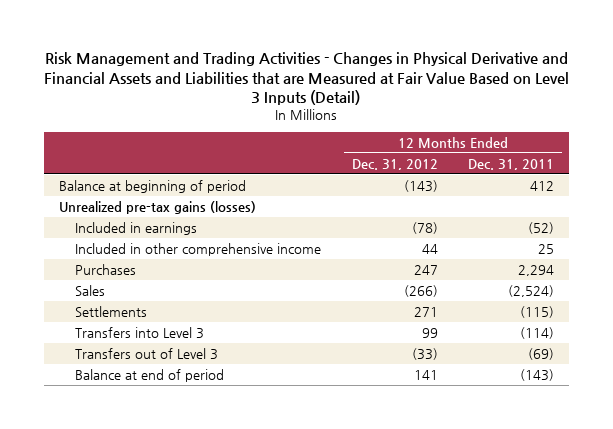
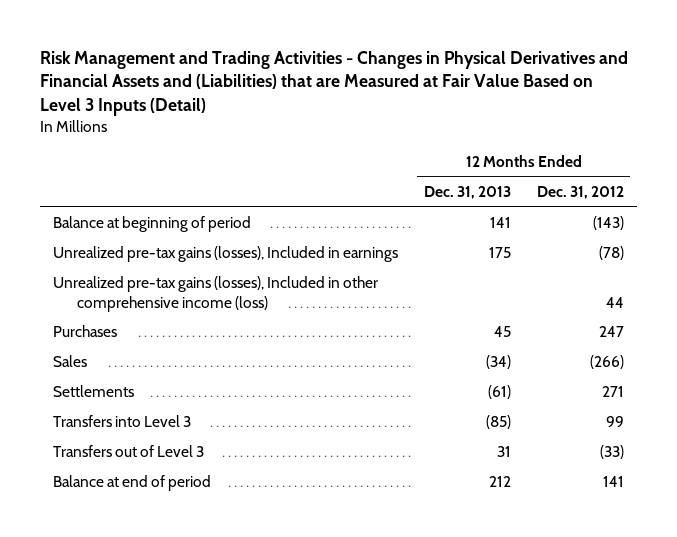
- Risk Management and Trading Activities - Changes in Physical Derivative and Financial Assets and Liabilities that are Measured at Fair Value Based on Level 3 Inputs (Detail)
+ Risk Management and Trading Activities - Changes in Physical Derivatives and Financial Assets and (Liabilities) that are Measured at Fair Value Based on Level 3 Inputs (Detail)
- | 12 Months Ended Dec. 31, 2012 | 12 Months Ended Dec. 31, 2011
+ | 12 Months Ended Dec. 31, 2013 | 12 Months Ended Dec. 31, 2012
- Unrealized pre-tax gains (losses)
- Included in earnings | (78) | (52)
- Included in other comprehensive income | 44 | 25
+ Unrealized pre-tax gains (losses), Included in earnings | 175 | (78)
+ Unrealized pre-tax gains (losses), Included in other comprehensive income (loss) | | 44

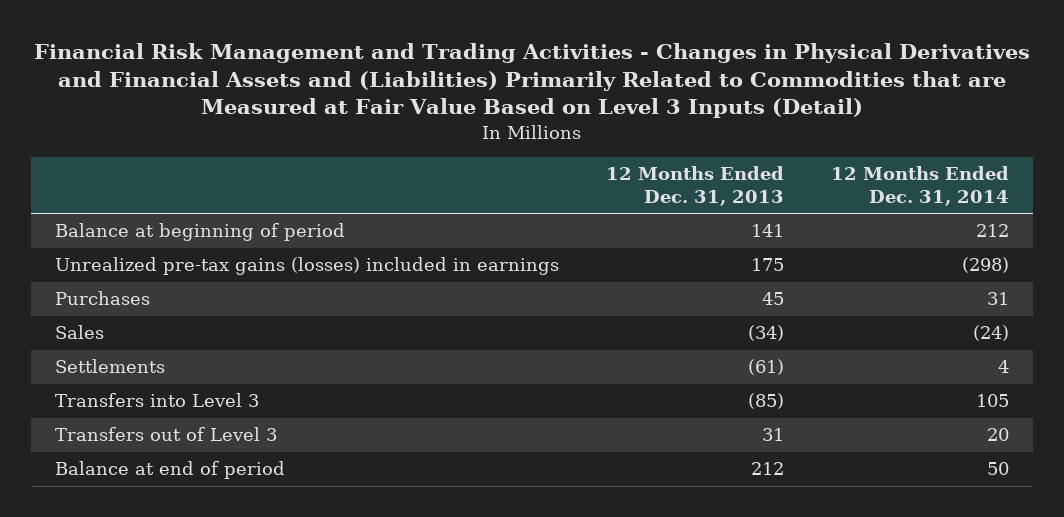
- Risk Management and Trading Activities - Changes in Physical Derivatives and Financial Assets and (Liabilities) that are Measured at Fair Value Based on Level 3 Inputs (Detail)
+ Financial Risk Management and Trading Activities - Changes in Physical Derivatives and Financial Assets and (Liabilities) Primarily Related to Commodities that are Measured at Fair Value Based on Level 3 Inputs (Detail)
- | 12 Months Ended Dec. 31, 2013 | 12 Months Ended Dec. 31, 2012
+ | 12 Months Ended Dec. 31, 2013 | 12 Months Ended Dec. 31, 2014
- Unrealized pre-tax gains (losses), Included in earnings | 175 | (78)
- Unrealized pre-tax gains (losses), Included in other comprehensive income (loss) | | 44
+ Unrealized pre-tax gains (losses) included in earnings | 175 | (298)

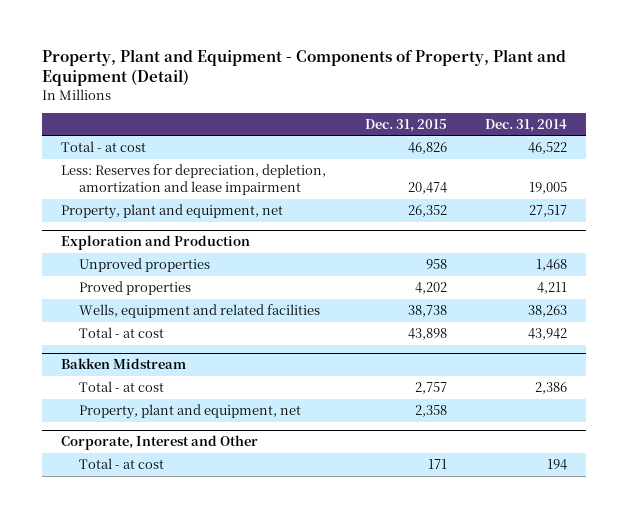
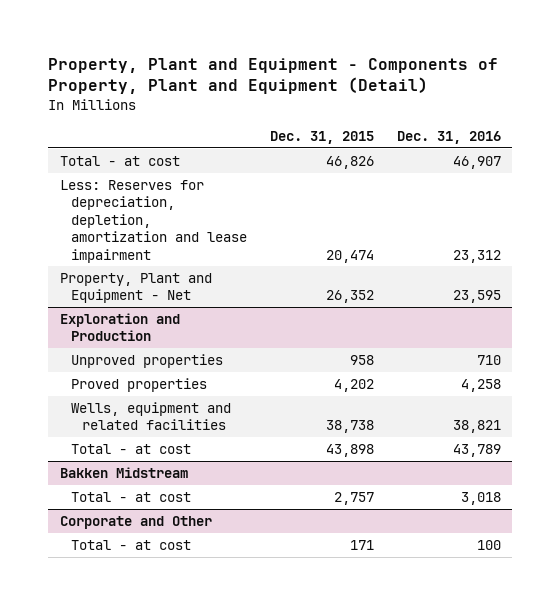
- | Dec. 31, 2015 | Dec. 31, 2014
+ | Dec. 31, 2015 | Dec. 31, 2016
- Property, plant and equipment, net | 26,352 | 27,517
+ Property, Plant and Equipment - Net | 26,352 | 23,595
@ Bakken Midstream
- Property, plant and equipment, net | 2,358 |
- Corporate, Interest and Other
+ Corporate and Other

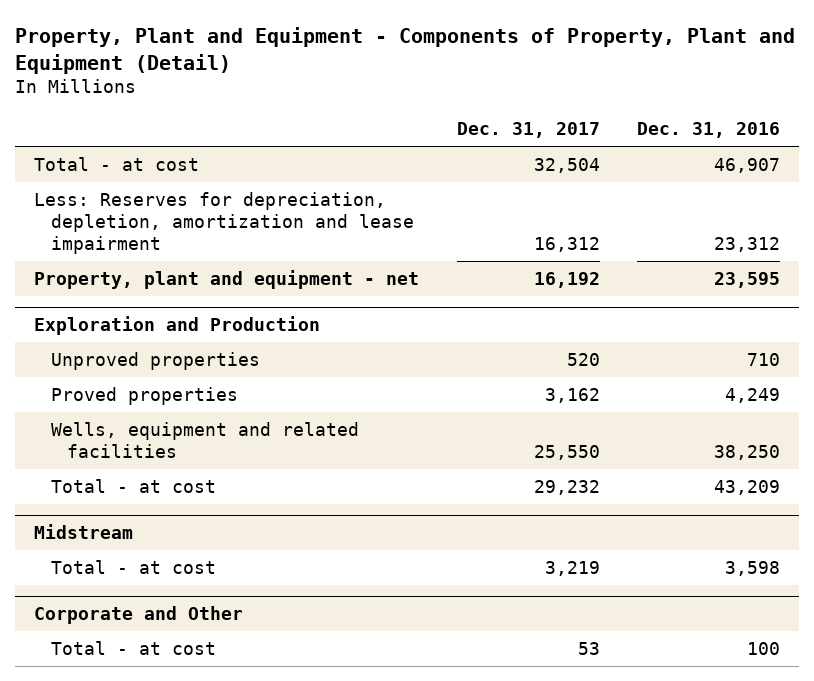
- | Dec. 31, 2015 | Dec. 31, 2016
+ | Dec. 31, 2017 | Dec. 31, 2016
- Property, Plant and Equipment - Net | 26,352 | 23,595
+ Property, plant and equipment - net | 16,192 | 23,595
@ Exploration and Production
- Proved properties | 4,202 | 4,258
- Wells, equipment and related facilities | 38,738 | 38,821
- Total - at cost | 43,898 | 43,789
- Bakken Midstream
- Total - at cost | 2,757 | 3,018
@ Exploration and Production
+ Proved properties | 3,162 | 4,249
+ Wells, equipment and related facilities | 25,550 | 38,250
+ Total - at cost | 29,232 | 43,209
+ Midstream
+ Total - at cost | 3,219 | 3,598

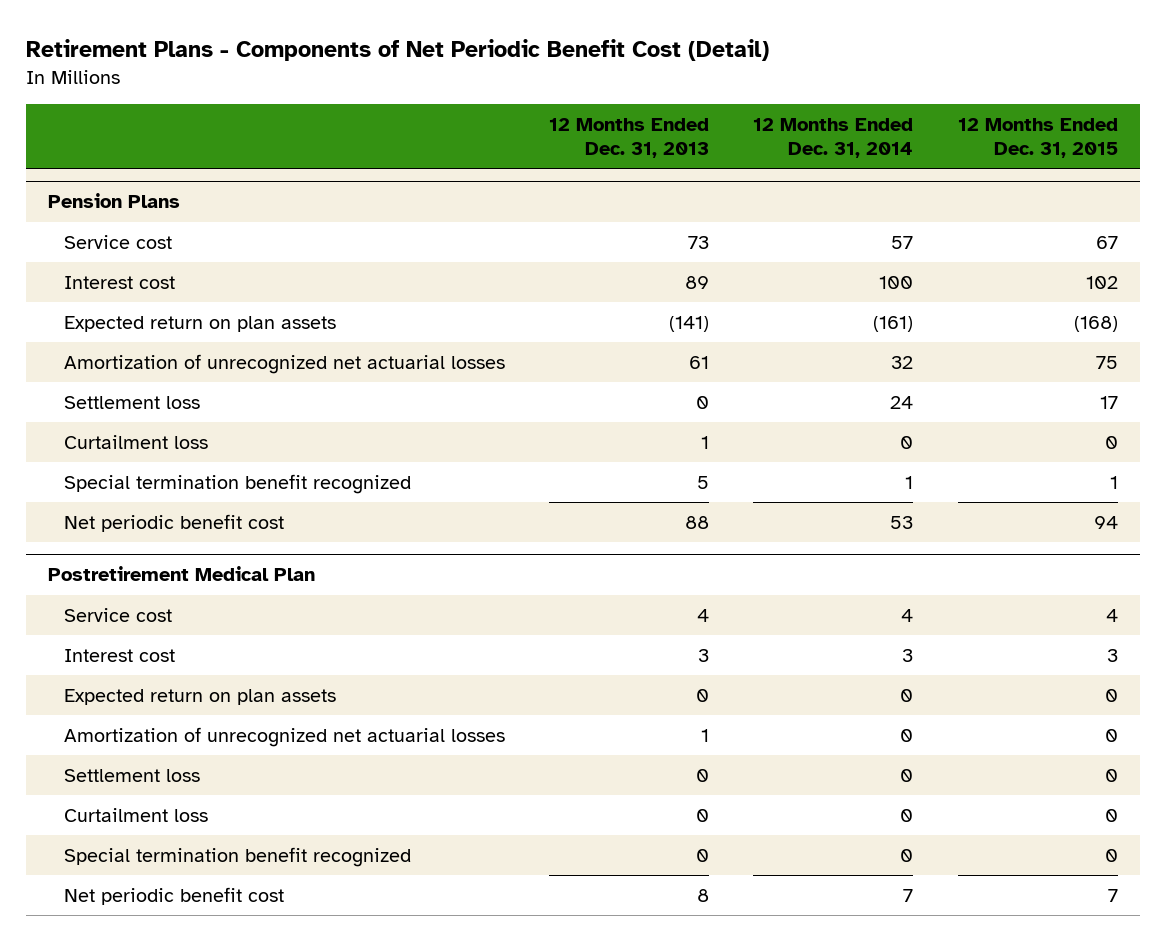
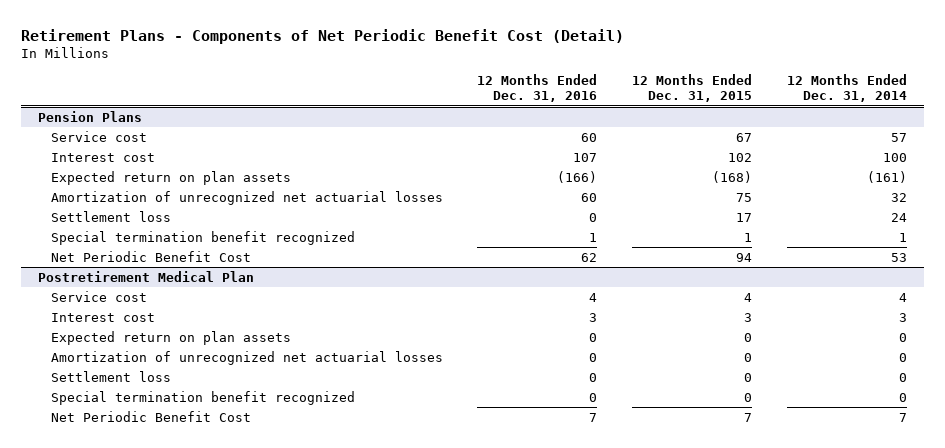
- | 12 Months Ended Dec. 31, 2013 | 12 Months Ended Dec. 31, 2014 | 12 Months Ended Dec. 31, 2015
+ | 12 Months Ended Dec. 31, 2016 | 12 Months Ended Dec. 31, 2015 | 12 Months Ended Dec. 31, 2014
@ Pension Plans
- Curtailment loss | 1 | 0 | 0
- Net periodic benefit cost | 88 | 53 | 94
+ Net Periodic Benefit Cost | 62 | 94 | 53
@ Postretirement Medical Plan
- Curtailment loss | 0 | 0 | 0
- Net periodic benefit cost | 8 | 7 | 7
+ Net Periodic Benefit Cost | 7 | 7 | 7

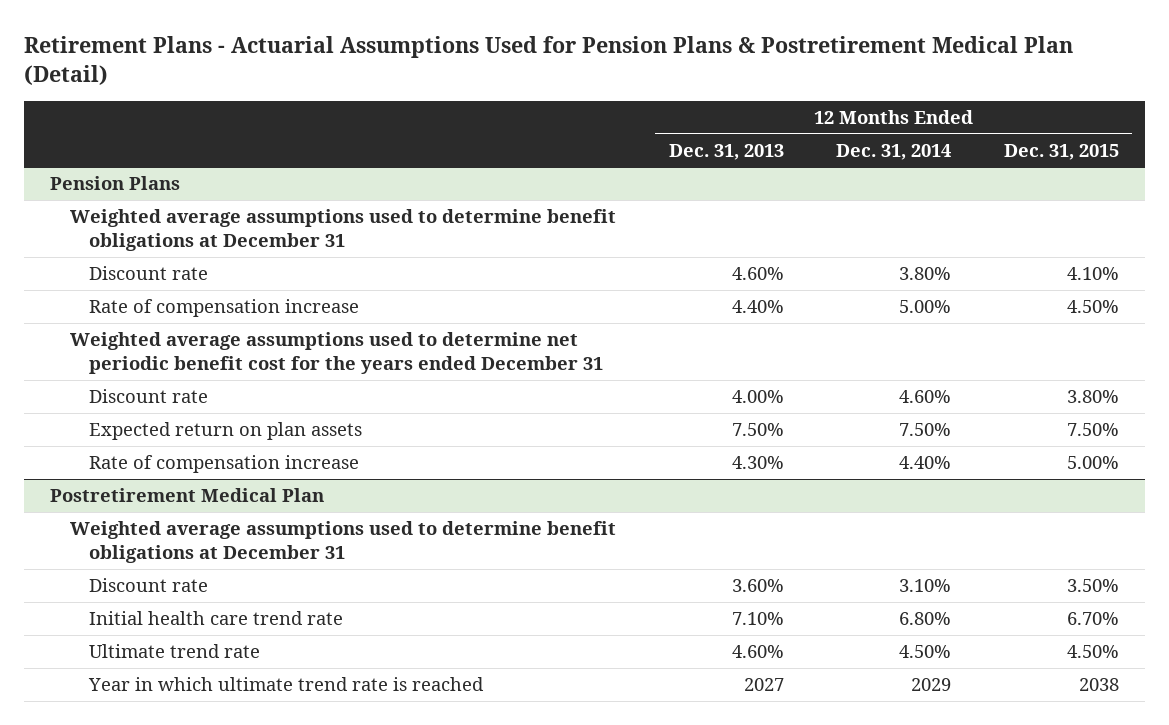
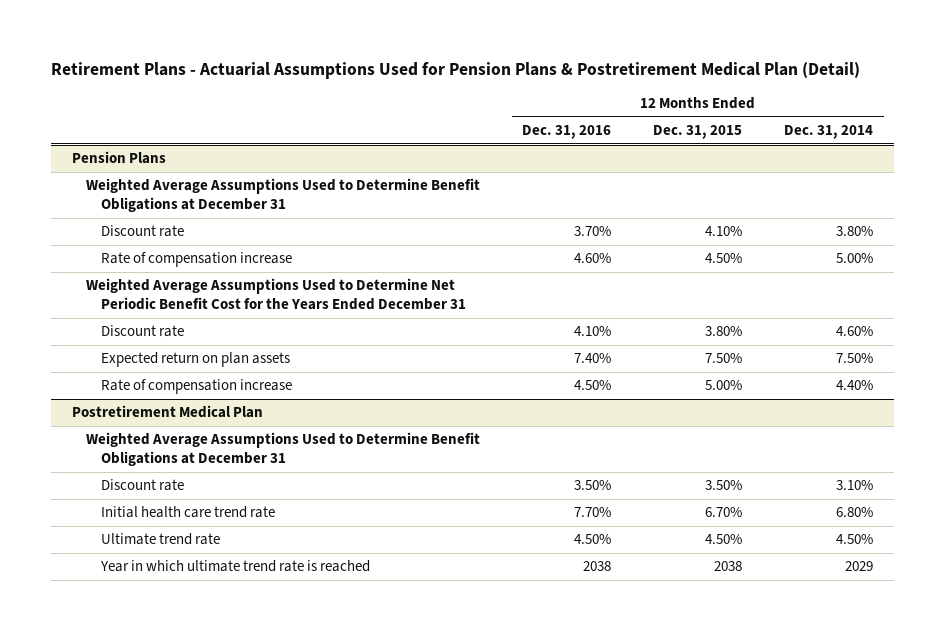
- | 12 Months Ended Dec. 31, 2013 | 12 Months Ended Dec. 31, 2014 | 12 Months Ended Dec. 31, 2015
+ | 12 Months Ended Dec. 31, 2016 | 12 Months Ended Dec. 31, 2015 | 12 Months Ended Dec. 31, 2014
@ Pension Plans
- Weighted average assumptions used to determine benefit obligations at December 31
+ Weighted Average Assumptions Used to Determine Benefit Obligations at December 31
- Weighted average assumptions used to determine net periodic benefit cost for the years ended December 31
+ Weighted Average Assumptions Used to Determine Net Periodic Benefit Cost for the Years Ended December 31
@ Postretirement Medical Plan
- Weighted average assumptions used to determine benefit obligations at December 31
+ Weighted Average Assumptions Used to Determine Benefit Obligations at December 31

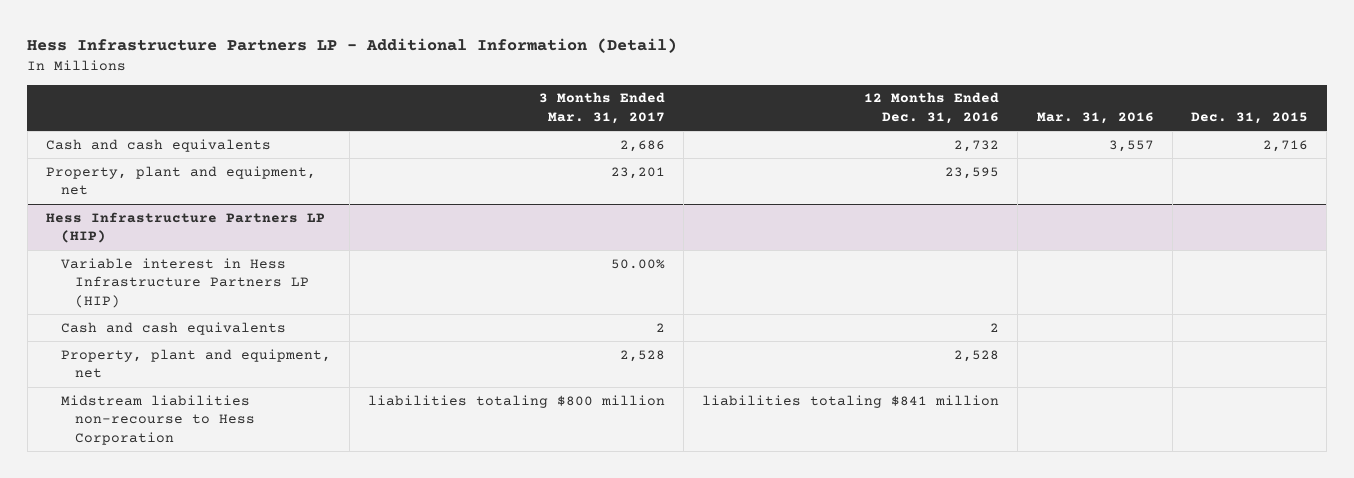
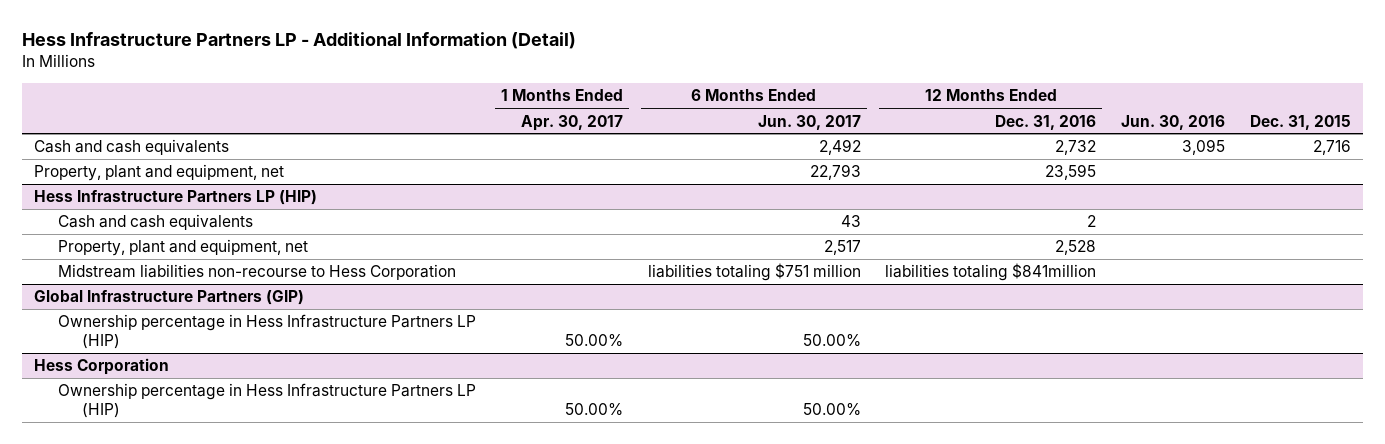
- | 3 Months Ended Mar. 31, 2017 | 12 Months Ended Dec. 31, 2016 | Mar. 31, 2016 | Dec. 31, 2015
+ | 1 Months Ended Apr. 30, 2017 | 6 Months Ended Jun. 30, 2017 | 12 Months Ended Dec. 31, 2016 | Jun. 30, 2016 | Dec. 31, 2015
@ Hess Infrastructure Partners LP (HIP)
- Variable interest in Hess Infrastructure Partners LP (HIP) | 50.00% | | |
- Midstream liabilities non-recourse to Hess Corporation | liabilities totaling $800 million | liabilities totaling $841 million | |
+ Midstream liabilities non-recourse to Hess Corporation | | liabilities totaling $751 million | liabilities totaling $841million | |
+ Global Infrastructure Partners (GIP)
+ Ownership percentage in Hess Infrastructure Partners LP (HIP) | 50.00% | 50.00% | | |
+ Hess Corporation
+ Ownership percentage in Hess Infrastructure Partners LP (HIP) | 50.00% | 50.00% | | |

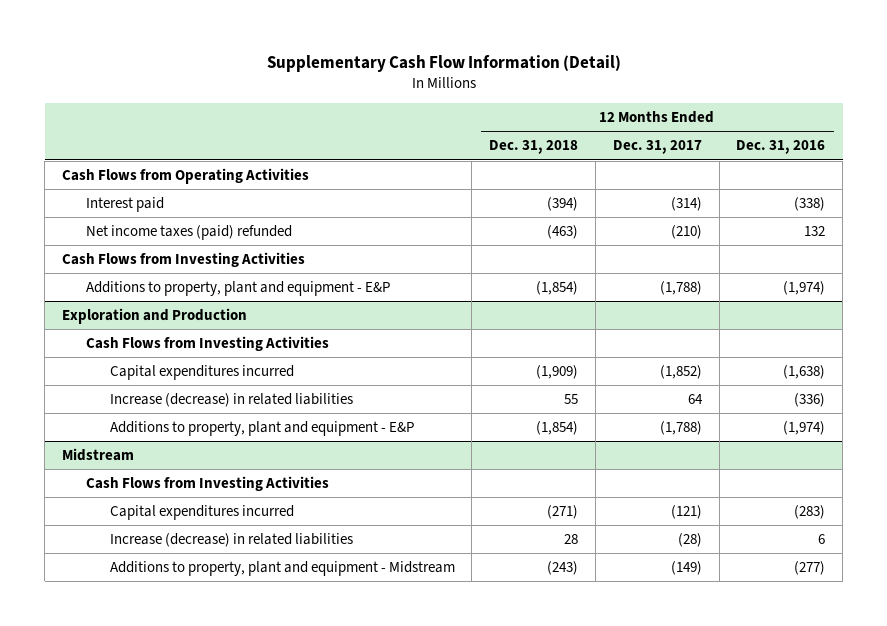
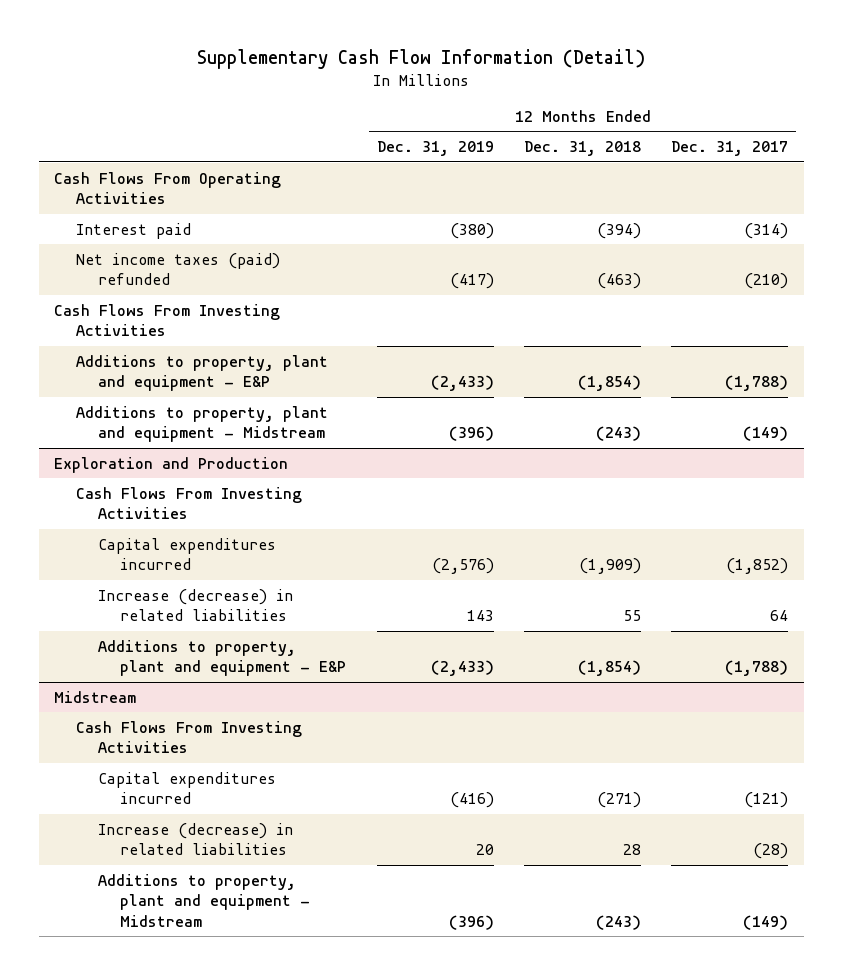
- | 12 Months Ended Dec. 31, 2018 | 12 Months Ended Dec. 31, 2017 | 12 Months Ended Dec. 31, 2016
+ | 12 Months Ended Dec. 31, 2019 | 12 Months Ended Dec. 31, 2018 | 12 Months Ended Dec. 31, 2017
- Cash Flows from Operating Activities
+ Cash Flows From Operating Activities
- Cash Flows from Investing Activities
+ Cash Flows From Investing Activities
+ Additions to property, plant and equipment - Midstream | (396) | (243) | (149)
@ Exploration and Production
- Cash Flows from Investing Activities
+ Cash Flows From Investing Activities
@ Midstream
- Cash Flows from Investing Activities
+ Cash Flows From Investing Activities

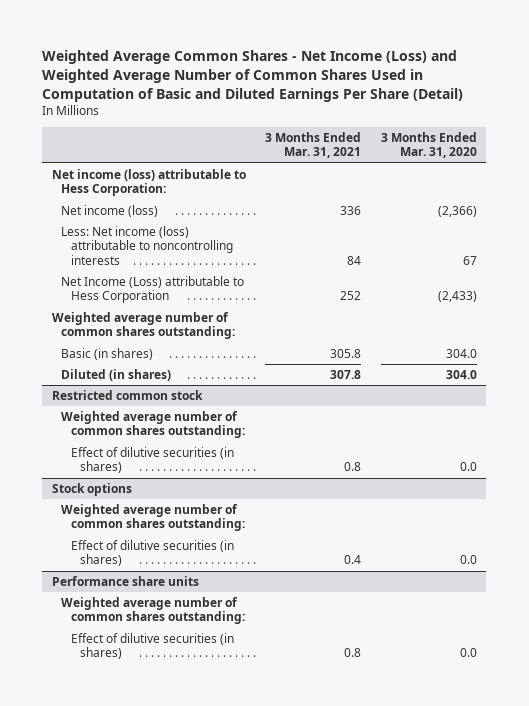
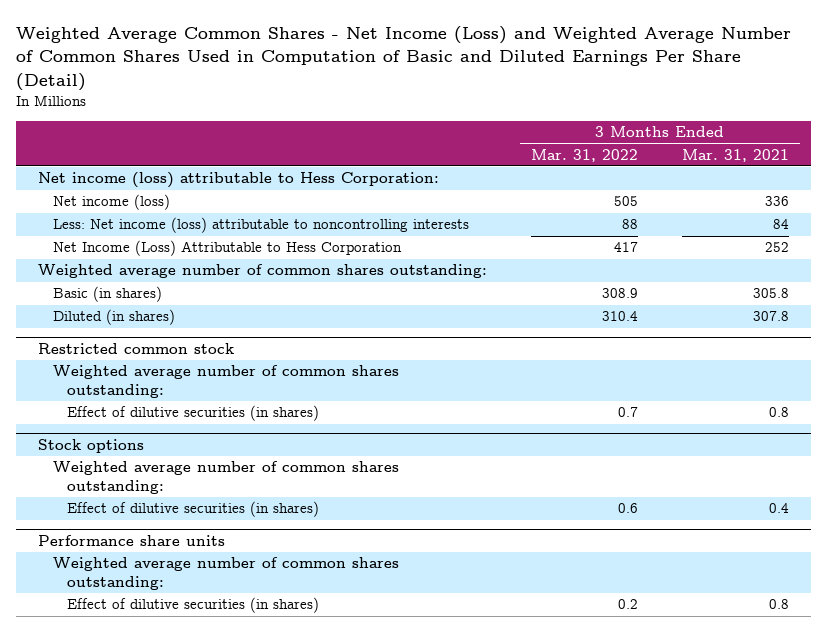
- | 3 Months Ended Mar. 31, 2021 | 3 Months Ended Mar. 31, 2020
+ | 3 Months Ended Mar. 31, 2022 | 3 Months Ended Mar. 31, 2021
- Net Income (Loss) attributable to Hess Corporation | 252 | (2,433)
+ Net Income (Loss) Attributable to Hess Corporation | 417 | 252

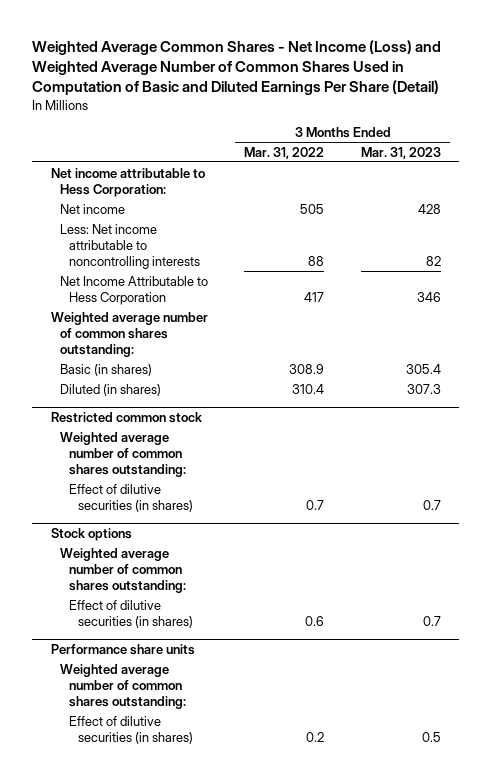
- | 3 Months Ended Mar. 31, 2022 | 3 Months Ended Mar. 31, 2021
+ | 3 Months Ended Mar. 31, 2022 | 3 Months Ended Mar. 31, 2023
- Net income (loss) attributable to Hess Corporation:
- Net income (loss) | 505 | 336
- Less: Net income (loss) attributable to noncontrolling interests | 88 | 84
- Net Income (Loss) Attributable to Hess Corporation | 417 | 252
+ Net income attributable to Hess Corporation:
+ Net income | 505 | 428
+ Less: Net income attributable to noncontrolling interests | 88 | 82
+ Net Income Attributable to Hess Corporation | 417 | 346

